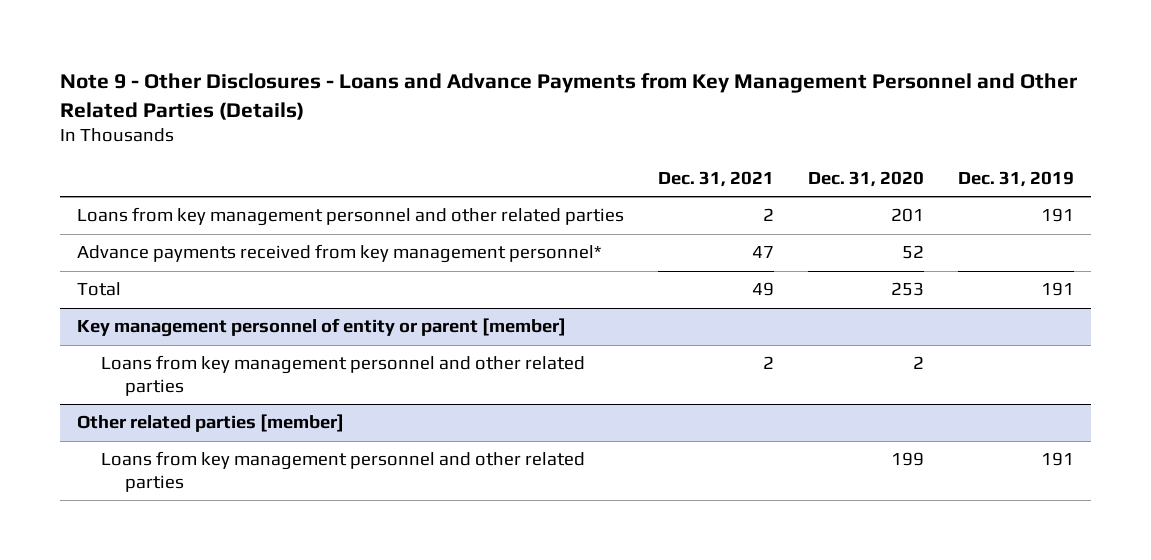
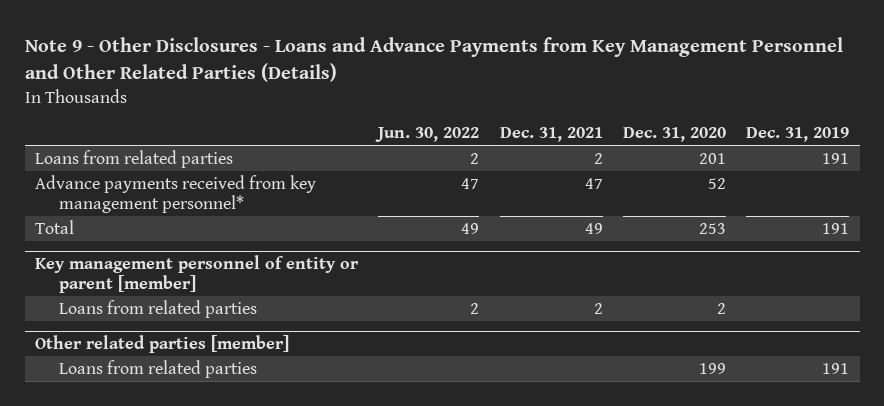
- | Dec. 31, 2021 | Dec. 31, 2020 | Dec. 31, 2019
+ | Jun. 30, 2022 | Dec. 31, 2021 | Dec. 31, 2020 | Dec. 31, 2019
- Loans from key management personnel and other related parties | 2 | 201 | 191
+ Loans from related parties | 2 | 2 | 201 | 191
@ Key management personnel of entity or parent [member]
- Loans from key management personnel and other related parties | 2 | 2 |
+ Loans from related parties | 2 | 2 | 2 |
@ Other related parties [member]
- Loans from key management personnel and other related parties | | 199 | 191
+ Loans from related parties | | | 199 | 191

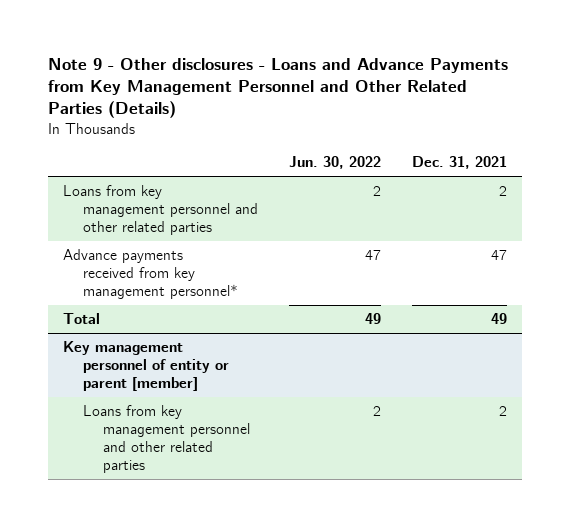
- Note 9 - Other Disclosures - Loans and Advance Payments from Key Management Personnel and Other Related Parties (Details)
+ Note 9 - Other disclosures - Loans and Advance Payments from Key Management Personnel and Other Related Parties (Details)
- | Jun. 30, 2022 | Dec. 31, 2021 | Dec. 31, 2020 | Dec. 31, 2019
+ | Jun. 30, 2022 | Dec. 31, 2021
- Loans from related parties | 2 | 2 | 201 | 191
+ Loans from key management personnel and other related parties | 2 | 2
@ Key management personnel of entity or parent [member]
- Loans from related parties | 2 | 2 | 2 |
- Other related parties [member]
- Loans from related parties | | | 199 | 191
@ Key management personnel of entity or parent [member]
+ Loans from key management personnel and other related parties | 2 | 2

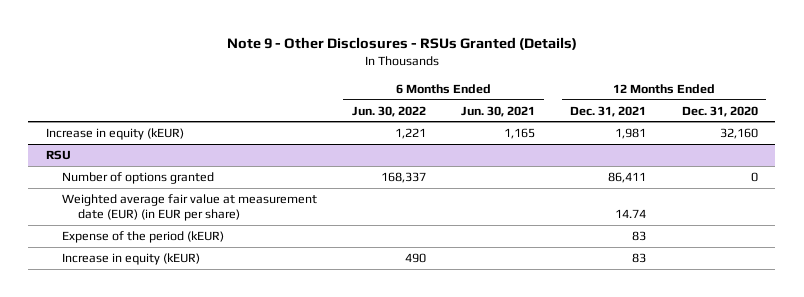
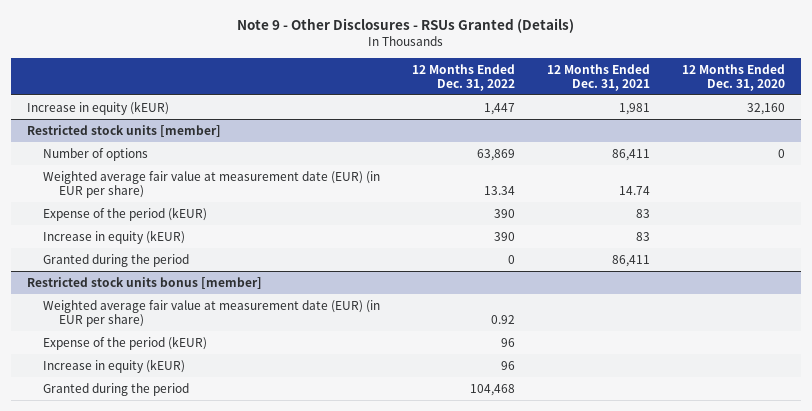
- | 6 Months Ended Jun. 30, 2022 | 6 Months Ended Jun. 30, 2021 | 12 Months Ended Dec. 31, 2021 | 12 Months Ended Dec. 31, 2020
+ | 12 Months Ended Dec. 31, 2022 | 12 Months Ended Dec. 31, 2021 | 12 Months Ended Dec. 31, 2020
- RSU
- Number of options granted | 168,337 | | 86,411 | 0
+ Restricted stock units [member]
+ Number of options | 63,869 | 86,411 | 0
+ Granted during the period | 0 | 86,411 |
+ Restricted stock units bonus [member]
+ Weighted average fair value at measurement date (EUR) (in EUR per share) | 0.92 | |
+ Expense of the period (kEUR) | 96 | |
+ Increase in equity (kEUR) | 96 | |
+ Granted during the period | 104,468 | |

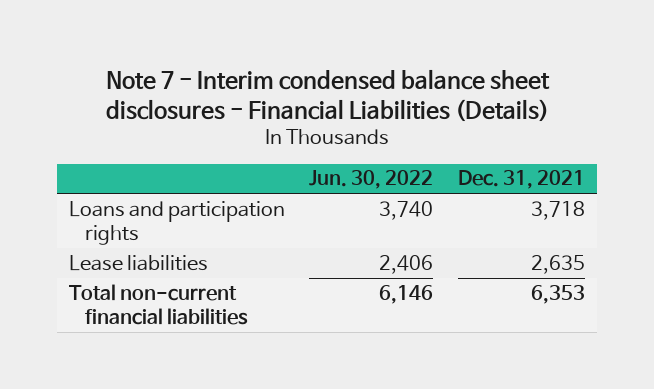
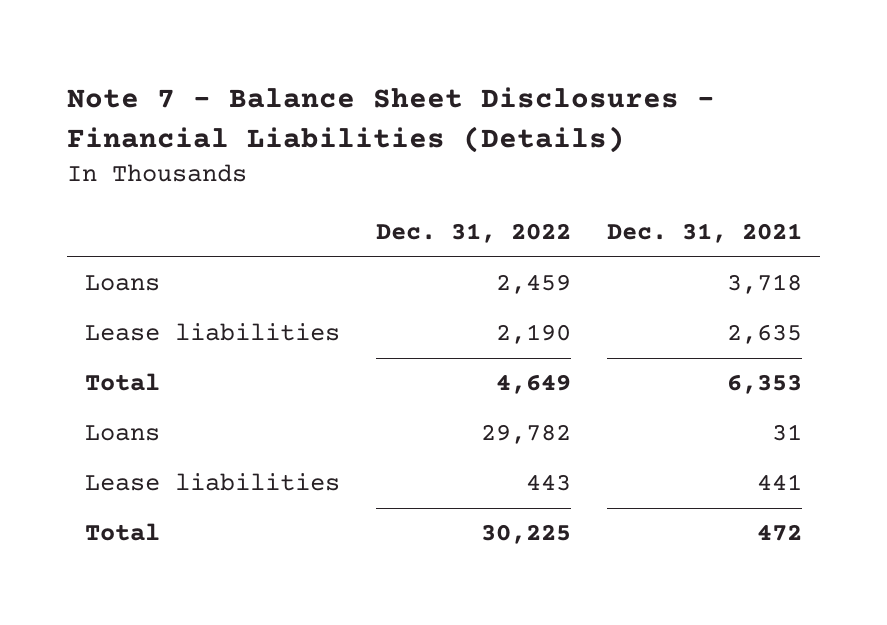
- Note 7 - Interim condensed balance sheet disclosures - Financial Liabilities (Details)
+ Note 7 - Balance Sheet Disclosures - Financial Liabilities (Details)
- | Jun. 30, 2022 | Dec. 31, 2021
+ | Dec. 31, 2022 | Dec. 31, 2021
- Loans and participation rights | 3,740 | 3,718
+ Loans | 2,459 | 3,718
- Total non-current financial liabilities | 6,146 | 6,353
+ Total | 4,649 | 6,353
+ Loans | 29,782 | 31
+ Lease liabilities | 443 | 441
+ Total | 30,225 | 472

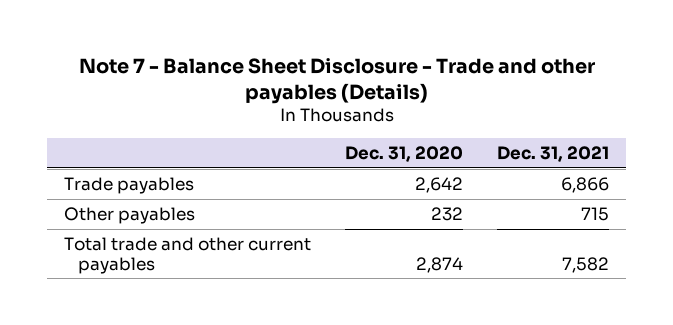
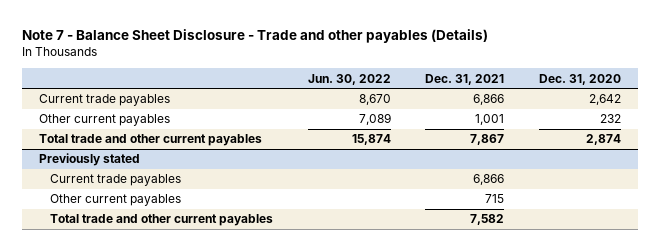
- | Dec. 31, 2020 | Dec. 31, 2021
+ | Jun. 30, 2022 | Dec. 31, 2021 | Dec. 31, 2020
- Trade payables | 2,642 | 6,866
- Other payables | 232 | 715
- Total trade and other current payables | 2,874 | 7,582
+ Current trade payables | 8,670 | 6,866 | 2,642
+ Other current payables | 7,089 | 1,001 | 232
+ Total trade and other current payables | 15,874 | 7,867 | 2,874
+ Previously stated
+ Current trade payables | | 6,866 |
+ Other current payables | | 715 |
+ Total trade and other current payables | | 7,582 |

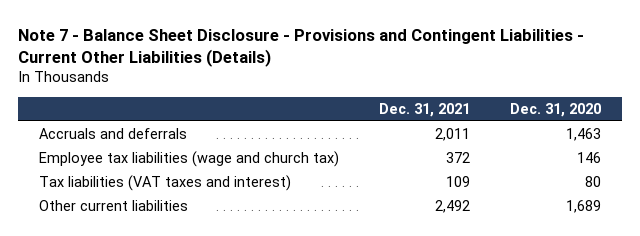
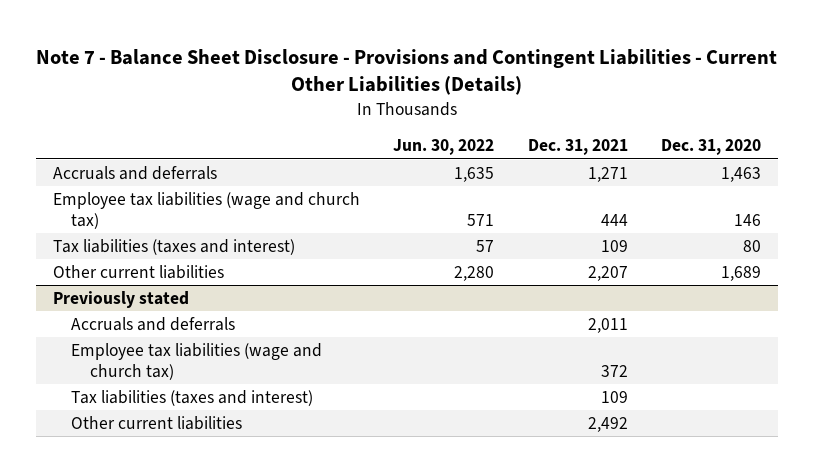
- | Dec. 31, 2021 | Dec. 31, 2020
+ | Jun. 30, 2022 | Dec. 31, 2021 | Dec. 31, 2020
- Accruals and deferrals | 2,011 | 1,463
- Employee tax liabilities (wage and church tax) | 372 | 146
- Tax liabilities (VAT taxes and interest) | 109 | 80
- Other current liabilities | 2,492 | 1,689
+ Accruals and deferrals | 1,635 | 1,271 | 1,463
+ Employee tax liabilities (wage and church tax) | 571 | 444 | 146
+ Tax liabilities (taxes and interest) | 57 | 109 | 80
+ Other current liabilities | 2,280 | 2,207 | 1,689
+ Previously stated
+ Accruals and deferrals | | 2,011 |
+ Employee tax liabilities (wage and church tax) | | 372 |
+ Tax liabilities (taxes and interest) | | 109 |
+ Other current liabilities | | 2,492 |

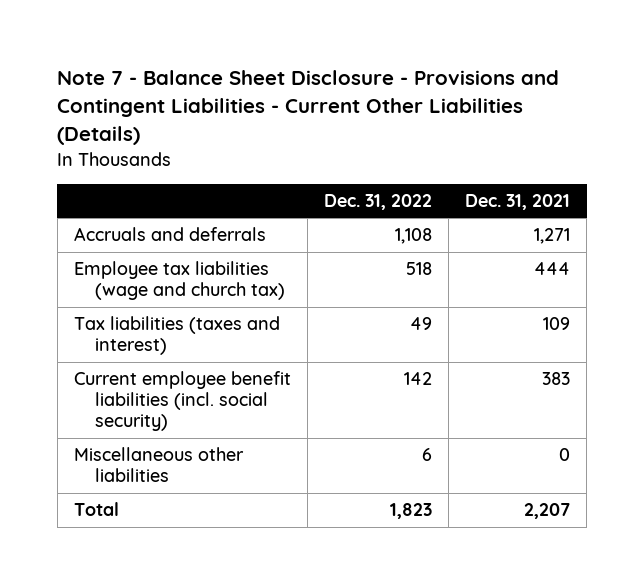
- | Jun. 30, 2022 | Dec. 31, 2021 | Dec. 31, 2020
+ | Dec. 31, 2022 | Dec. 31, 2021
- Other current liabilities | 2,280 | 2,207 | 1,689
- Previously stated
- Accruals and deferrals | | 2,011 |
- Employee tax liabilities (wage and church tax) | | 372 |
- Tax liabilities (taxes and interest) | | 109 |
- Other current liabilities | | 2,492 |
+ Current employee benefit liabilities (incl. social security) | 142 | 383
+ Miscellaneous other liabilities | 6 | 0
+ Total | 1,823 | 2,207

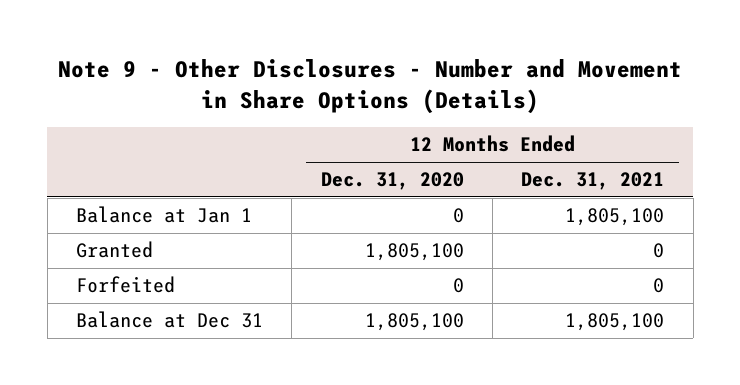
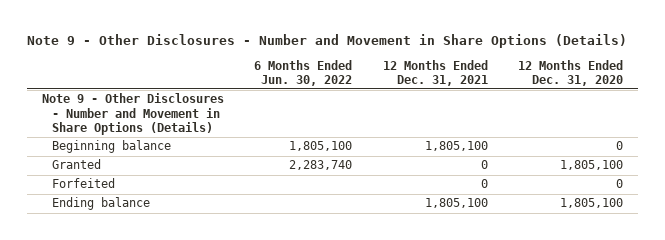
- | 12 Months Ended Dec. 31, 2020 | 12 Months Ended Dec. 31, 2021
+ | 6 Months Ended Jun. 30, 2022 | 12 Months Ended Dec. 31, 2021 | 12 Months Ended Dec. 31, 2020
- Balance at Jan 1 | 0 | 1,805,100
+ Note 9 - Other Disclosures - Number and Movement in Share Options (Details)
+ Beginning balance | 1,805,100 | 1,805,100 | 0
- Balance at Dec 31 | 1,805,100 | 1,805,100
+ Ending balance | | 1,805,100 | 1,805,100

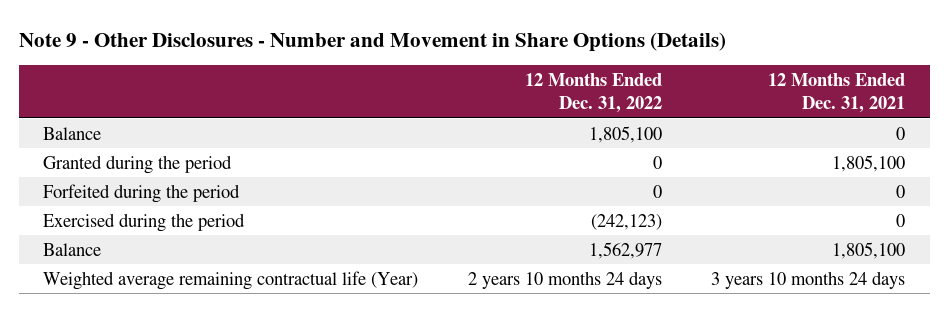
- | 6 Months Ended Jun. 30, 2022 | 12 Months Ended Dec. 31, 2021 | 12 Months Ended Dec. 31, 2020
+ | 12 Months Ended Dec. 31, 2022 | 12 Months Ended Dec. 31, 2021
- Note 9 - Other Disclosures - Number and Movement in Share Options (Details)
- Beginning balance | 1,805,100 | 1,805,100 | 0
- Granted | 2,283,740 | 0 | 1,805,100
- Forfeited | | 0 | 0
- Ending balance | | 1,805,100 | 1,805,100
+ Balance | 1,805,100 | 0
+ Granted during the period | 0 | 1,805,100
+ Forfeited during the period | 0 | 0
+ Exercised during the period | (242,123) | 0
+ Balance | 1,562,977 | 1,805,100
+ Weighted average remaining contractual life (Year) | 2 years 10 months 24 days | 3 years 10 months 24 days

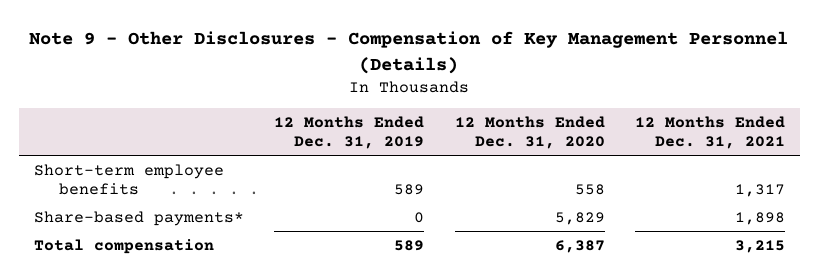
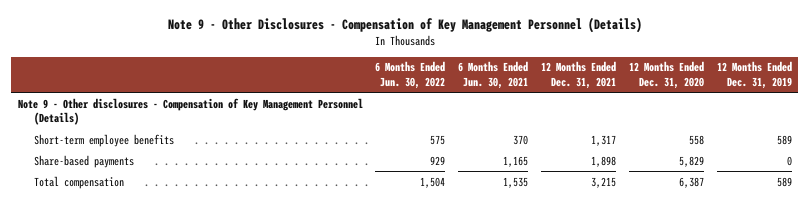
- | 12 Months Ended Dec. 31, 2019 | 12 Months Ended Dec. 31, 2020 | 12 Months Ended Dec. 31, 2021
+ | 6 Months Ended Jun. 30, 2022 | 6 Months Ended Jun. 30, 2021 | 12 Months Ended Dec. 31, 2021 | 12 Months Ended Dec. 31, 2020 | 12 Months Ended Dec. 31, 2019
+ Note 9 - Other disclosures - Compensation of Key Management Personnel (Details)
- Share-based payments* | 0 | 5,829 | 1,898
+ Share-based payments | 929 | 1,165 | 1,898 | 5,829 | 0

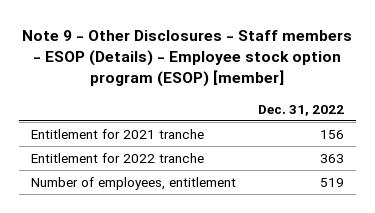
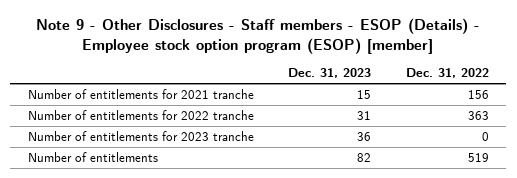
- | Dec. 31, 2022
+ | Dec. 31, 2023 | Dec. 31, 2022
- Entitlement for 2021 tranche | 156
- Entitlement for 2022 tranche | 363
- Number of employees, entitlement | 519
+ Number of entitlements for 2021 tranche | 15 | 156
+ Number of entitlements for 2022 tranche | 31 | 363
+ Number of entitlements for 2023 tranche | 36 | 0
+ Number of entitlements | 82 | 519

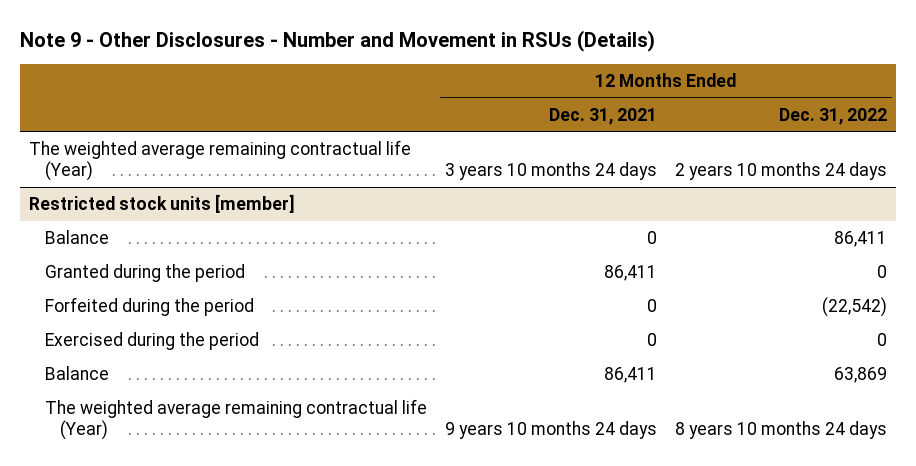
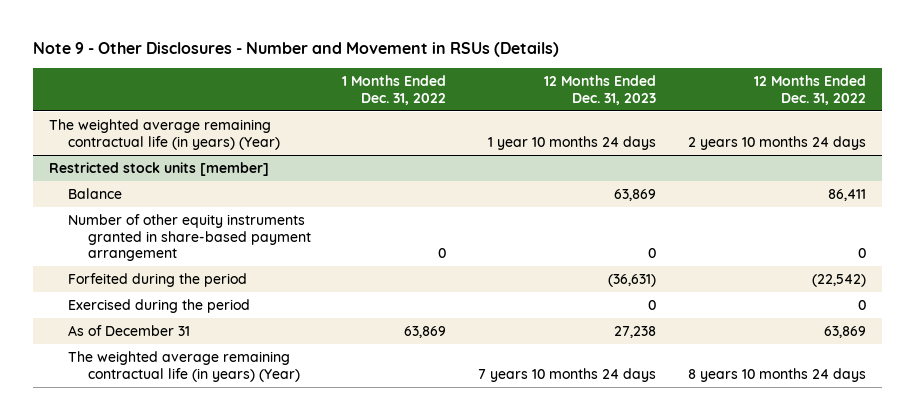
- | 12 Months Ended Dec. 31, 2021 | 12 Months Ended Dec. 31, 2022
+ | 1 Months Ended Dec. 31, 2022 | 12 Months Ended Dec. 31, 2023 | 12 Months Ended Dec. 31, 2022
- The weighted average remaining contractual life (Year) | 3 years 10 months 24 days | 2 years 10 months 24 days
+ The weighted average remaining contractual life (in years) (Year) | | 1 year 10 months 24 days | 2 years 10 months 24 days
@ Restricted stock units [member]
- Granted during the period | 86,411 | 0
+ Number of other equity instruments granted in share-based payment arrangement | 0 | 0 | 0
- Balance | 86,411 | 63,869
- The weighted average remaining contractual life (Year) | 9 years 10 months 24 days | 8 years 10 months 24 days
+ As of December 31 | 63,869 | 27,238 | 63,869
+ The weighted average remaining contractual life (in years) (Year) | | 7 years 10 months 24 days | 8 years 10 months 24 days

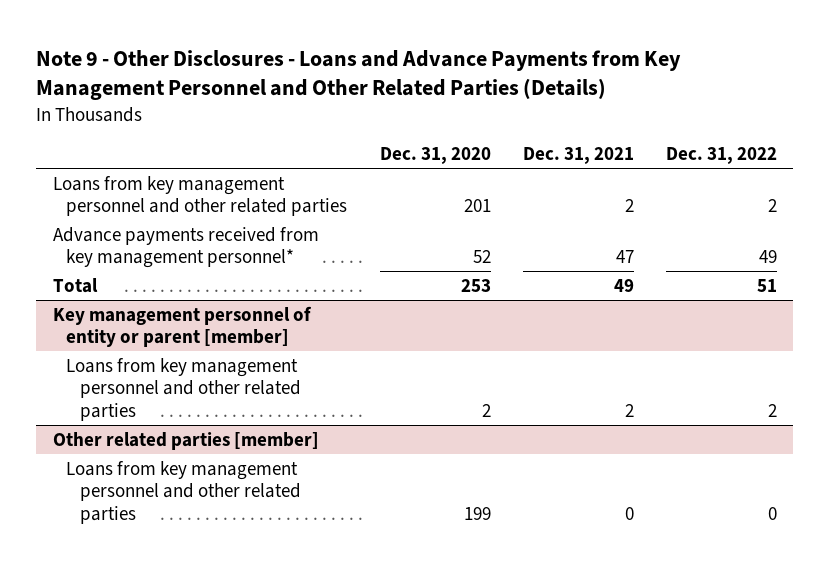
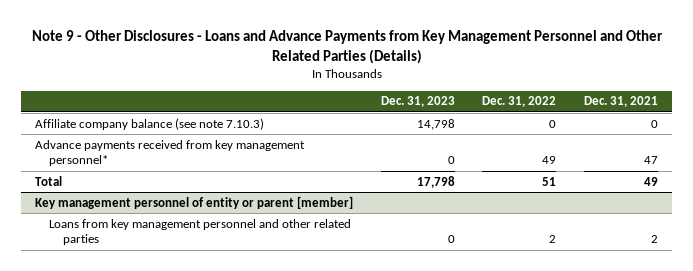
- | Dec. 31, 2020 | Dec. 31, 2021 | Dec. 31, 2022
+ | Dec. 31, 2023 | Dec. 31, 2022 | Dec. 31, 2021
- Loans from key management personnel and other related parties | 201 | 2 | 2
+ Affiliate company balance (see note 7.10.3) | 14,798 | 0 | 0
- Other related parties [member]
- Loans from key management personnel and other related parties | 199 | 0 | 0

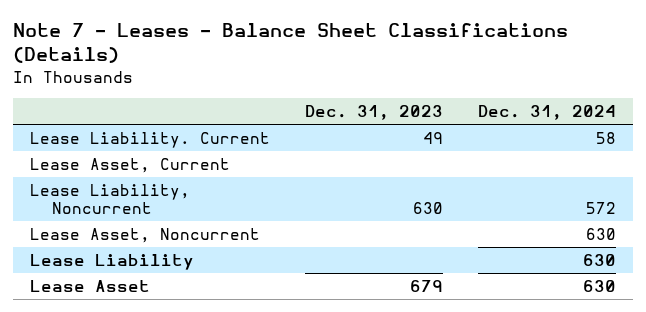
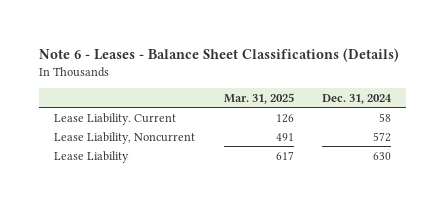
- Note 7 - Leases - Balance Sheet Classifications (Details)
+ Note 6 - Leases - Balance Sheet Classifications (Details)
- | Dec. 31, 2023 | Dec. 31, 2024
+ | Mar. 31, 2025 | Dec. 31, 2024
- Lease Asset, Current
- Lease Asset, Noncurrent | | 630
- Lease Asset | 679 | 630

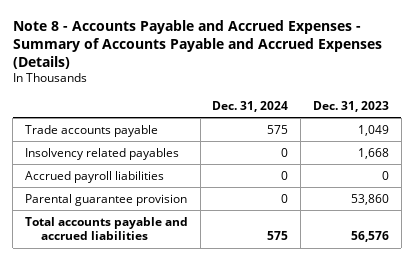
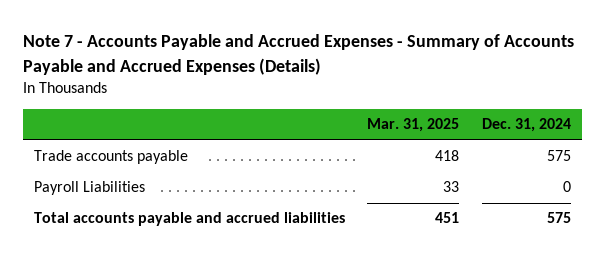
- Note 8 - Accounts Payable and Accrued Expenses - Summary of Accounts Payable and Accrued Expenses (Details)
+ Note 7 - Accounts Payable and Accrued Expenses - Summary of Accounts Payable and Accrued Expenses (Details)
- | Dec. 31, 2024 | Dec. 31, 2023
+ | Mar. 31, 2025 | Dec. 31, 2024
- Insolvency related payables | 0 | 1,668
- Accrued payroll liabilities | 0 | 0
- Parental guarantee provision | 0 | 53,860
+ Payroll Liabilities | 33 | 0

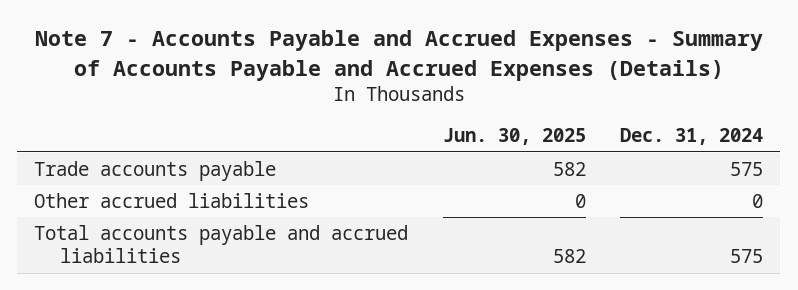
- | Mar. 31, 2025 | Dec. 31, 2024
+ | Jun. 30, 2025 | Dec. 31, 2024
- Payroll Liabilities | 33 | 0
+ Other accrued liabilities | 0 | 0

